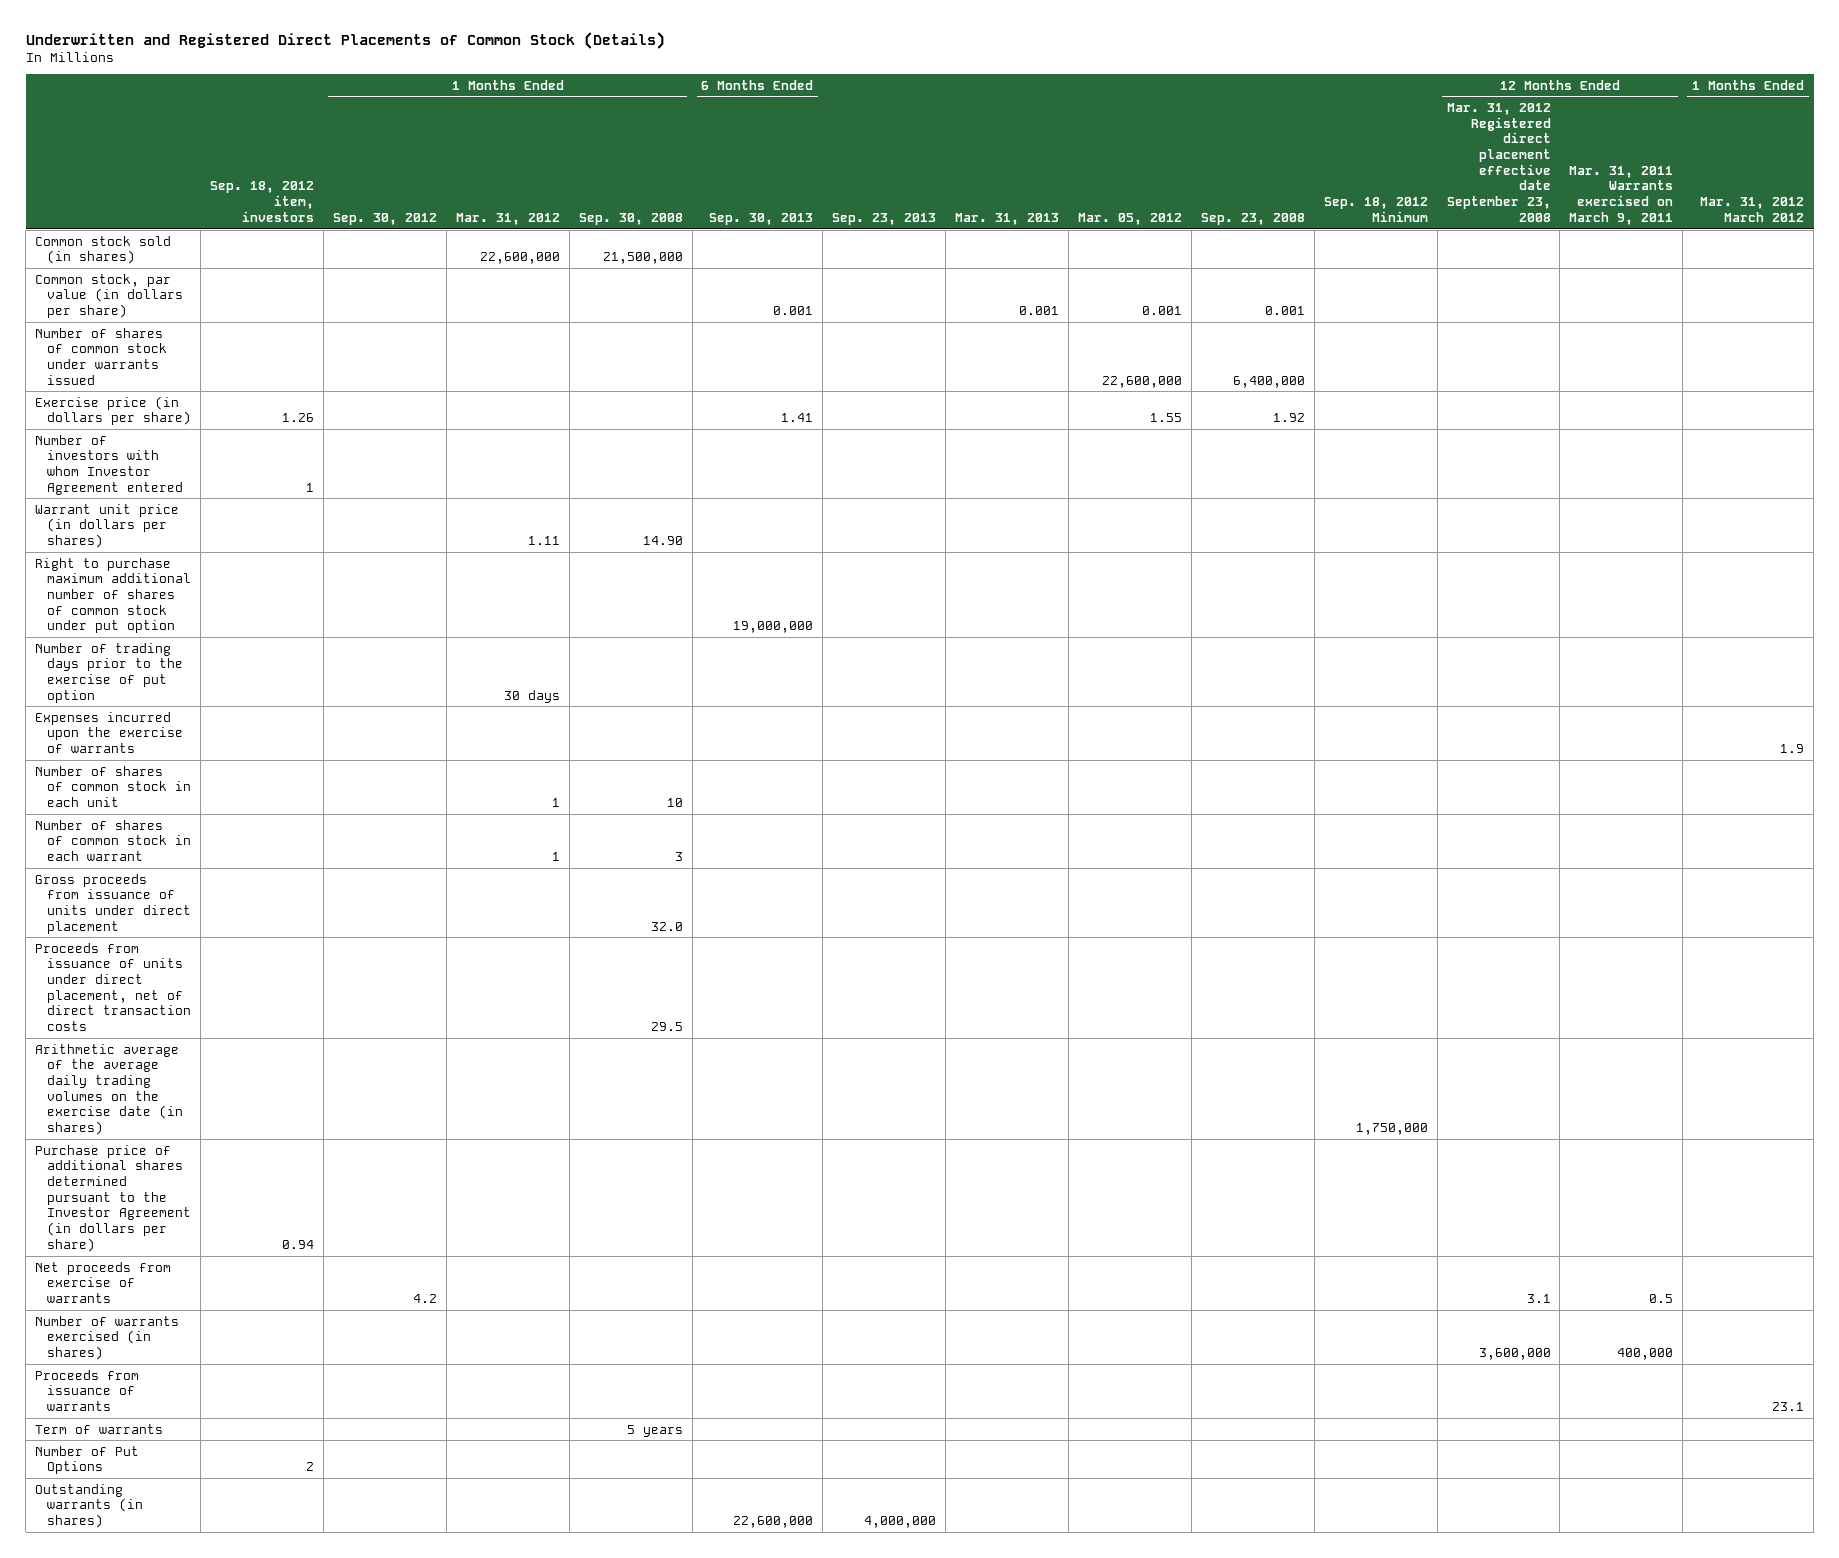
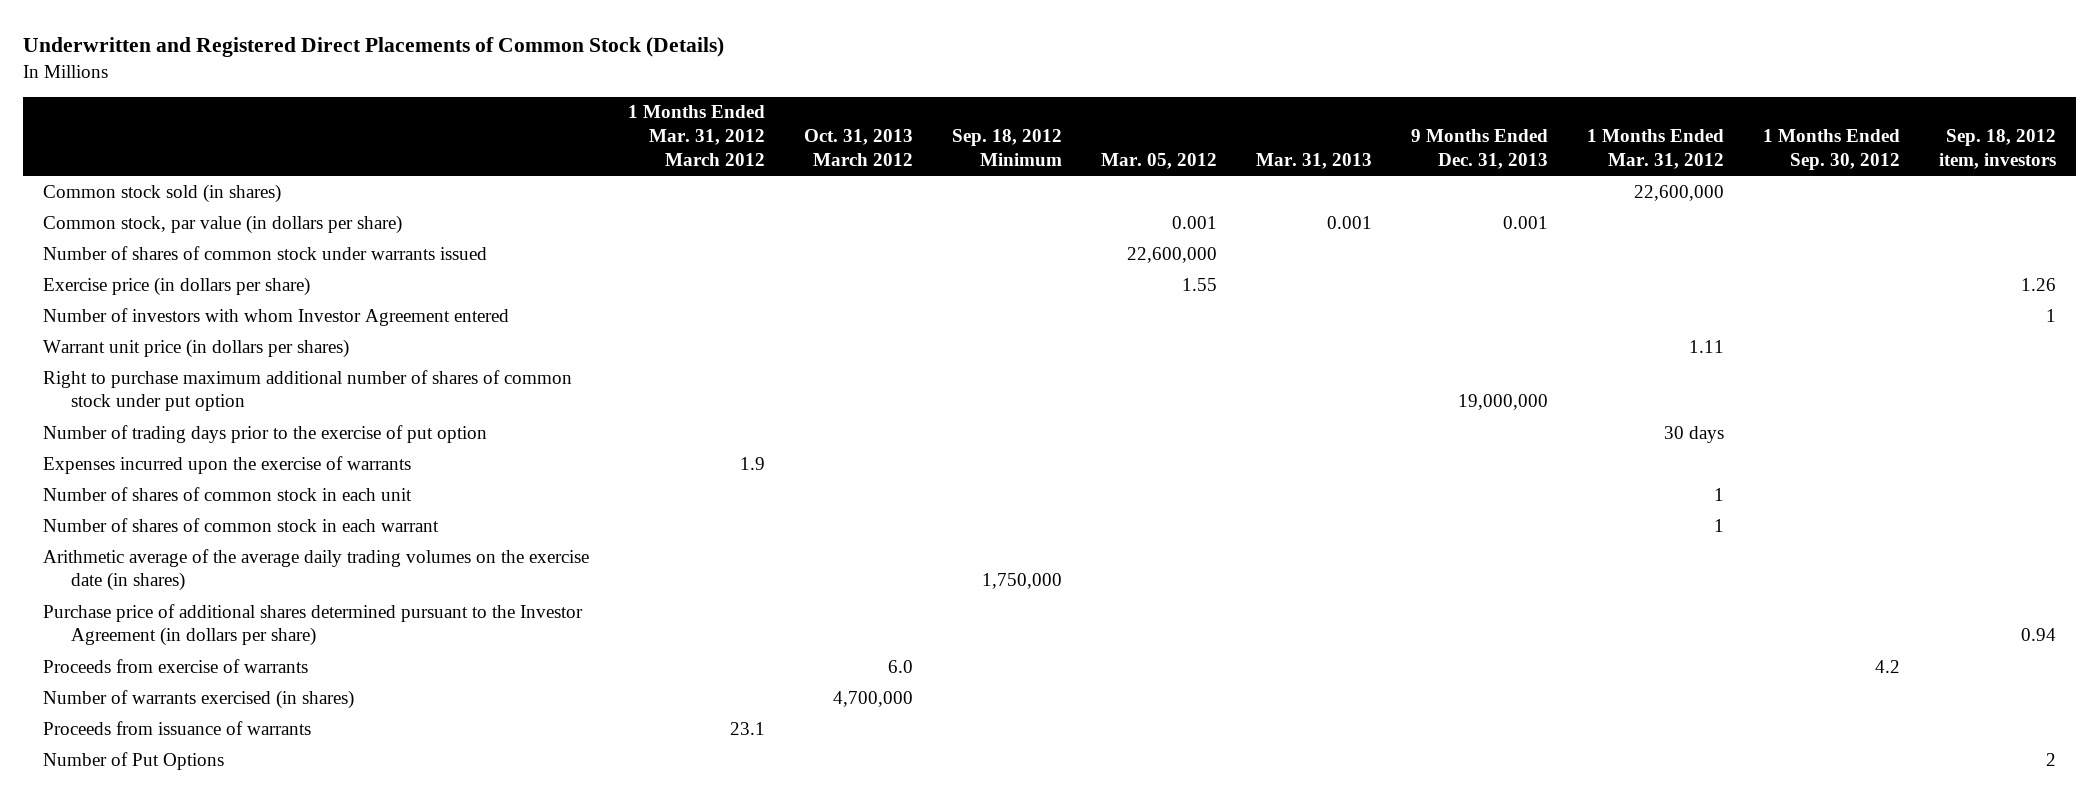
- | Sep. 18, 2012 item, investors | 1 Months Ended Sep. 30, 2012 | 1 Months Ended Mar. 31, 2012 | 1 Months Ended Sep. 30, 2008 | 6 Months Ended Sep. 30, 2013 | Sep. 23, 2013 | Mar. 31, 2013 | Mar. 05, 2012 | Sep. 23, 2008 | Sep. 18, 2012 Minimum | 12 Months Ended Mar. 31, 2012 Registered direct placement effective date September 23, 2008 | 12 Months Ended Mar. 31, 2011 Warrants exercised on March 9, 2011 | 1 Months Ended Mar. 31, 2012 March 2012
+ | 1 Months Ended Mar. 31, 2012 March 2012 | Oct. 31, 2013 March 2012 | Sep. 18, 2012 Minimum | Mar. 05, 2012 | Mar. 31, 2013 | 9 Months Ended Dec. 31, 2013 | 1 Months Ended Mar. 31, 2012 | 1 Months Ended Sep. 30, 2012 | Sep. 18, 2012 item, investors
- Gross proceeds from issuance of units under direct placement | | | | 32.0 | | | | | | | | |
- Proceeds from issuance of units under direct placement, net of direct transaction costs | | | | 29.5 | | | | | | | | |
- Net proceeds from exercise of warrants | | 4.2 | | | | | | | | | 3.1 | 0.5 |
+ Proceeds from exercise of warrants | | 6.0 | | | | | | 4.2 |
- Term of warrants | | | | 5 years | | | | | | | | |
- Outstanding warrants (in shares) | | | | | 22,600,000 | 4,000,000 | | | | | | |

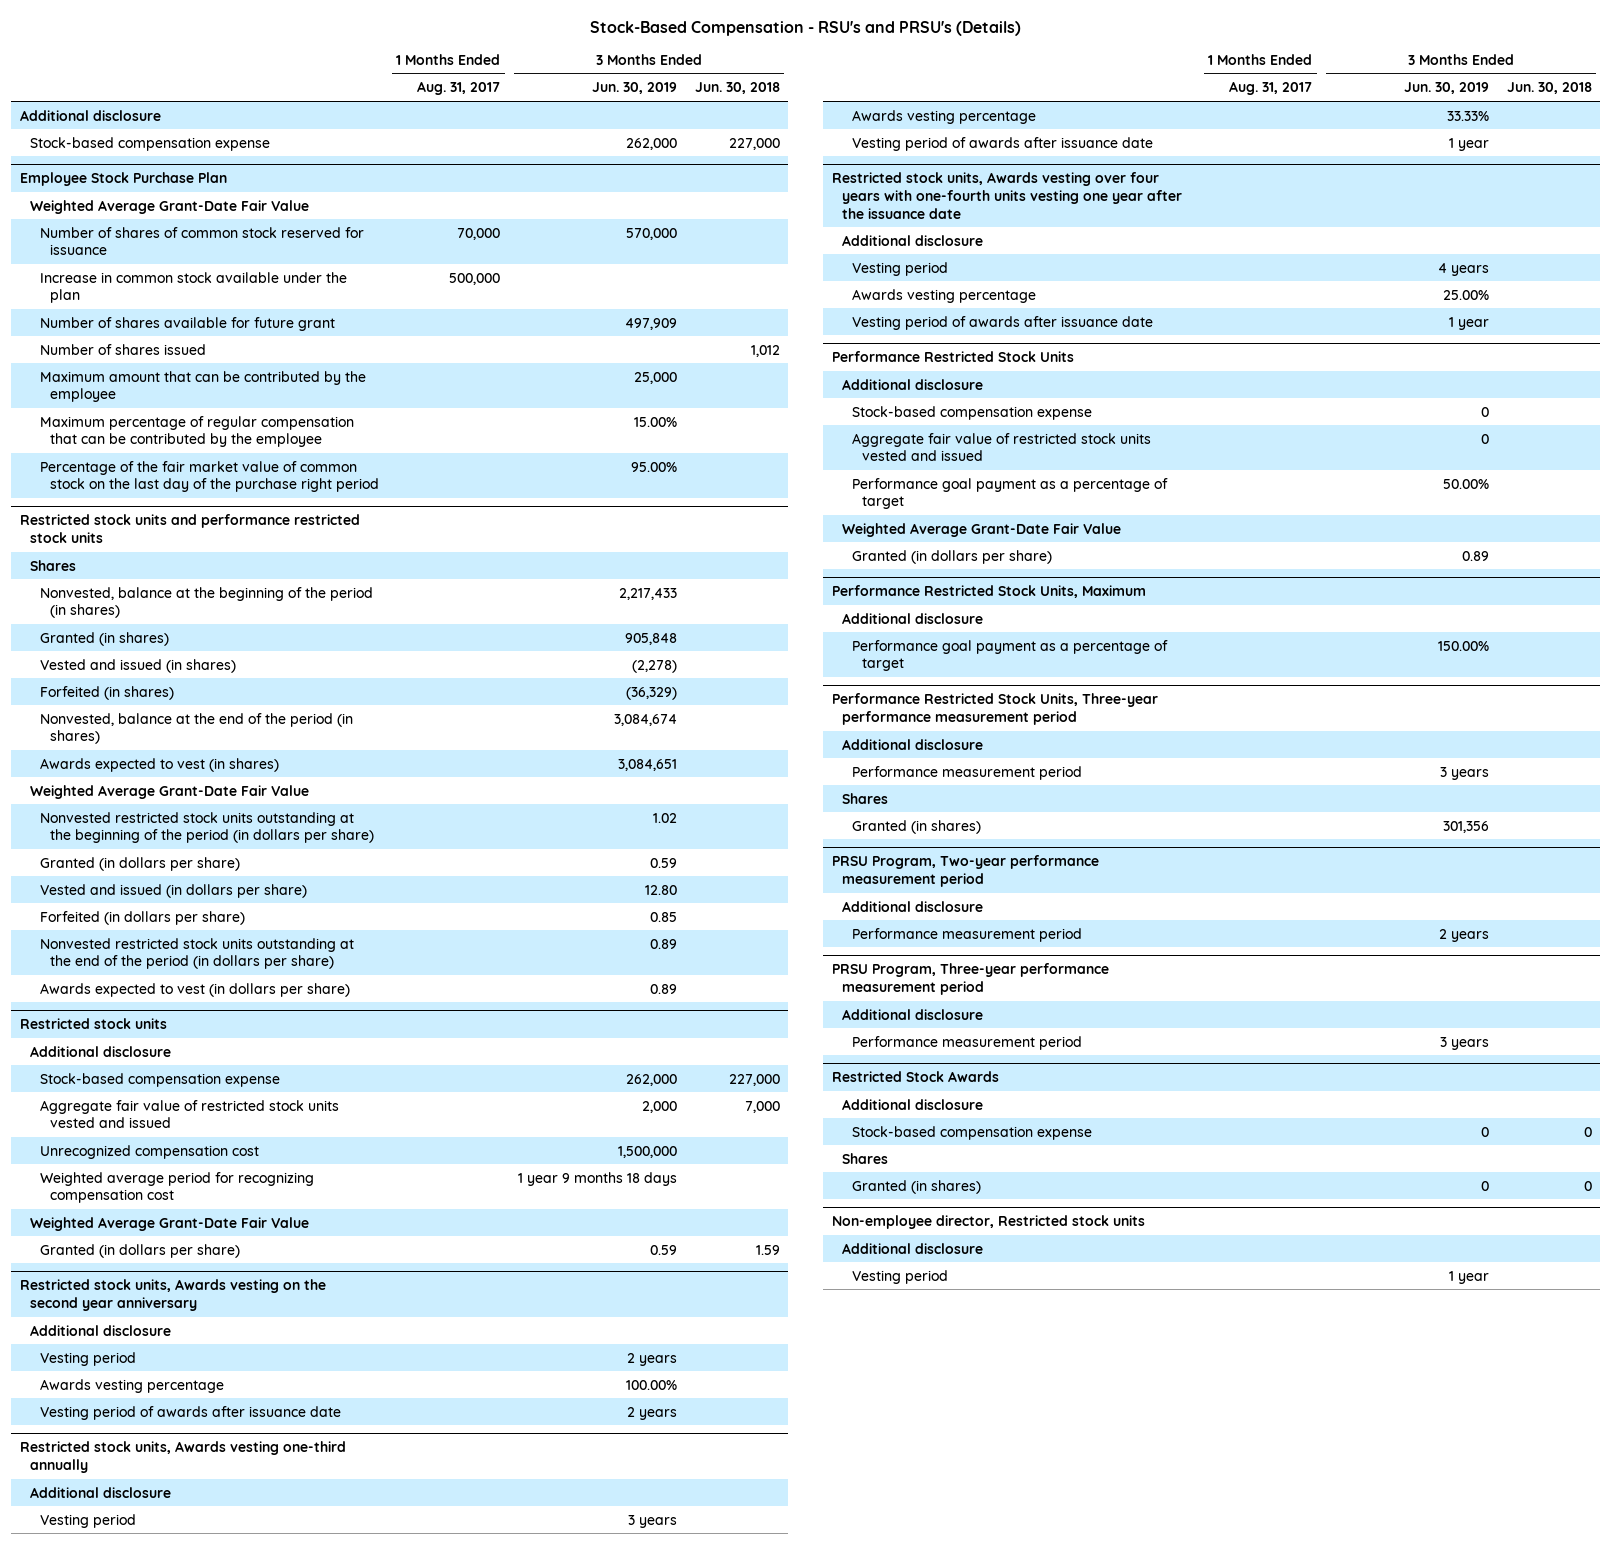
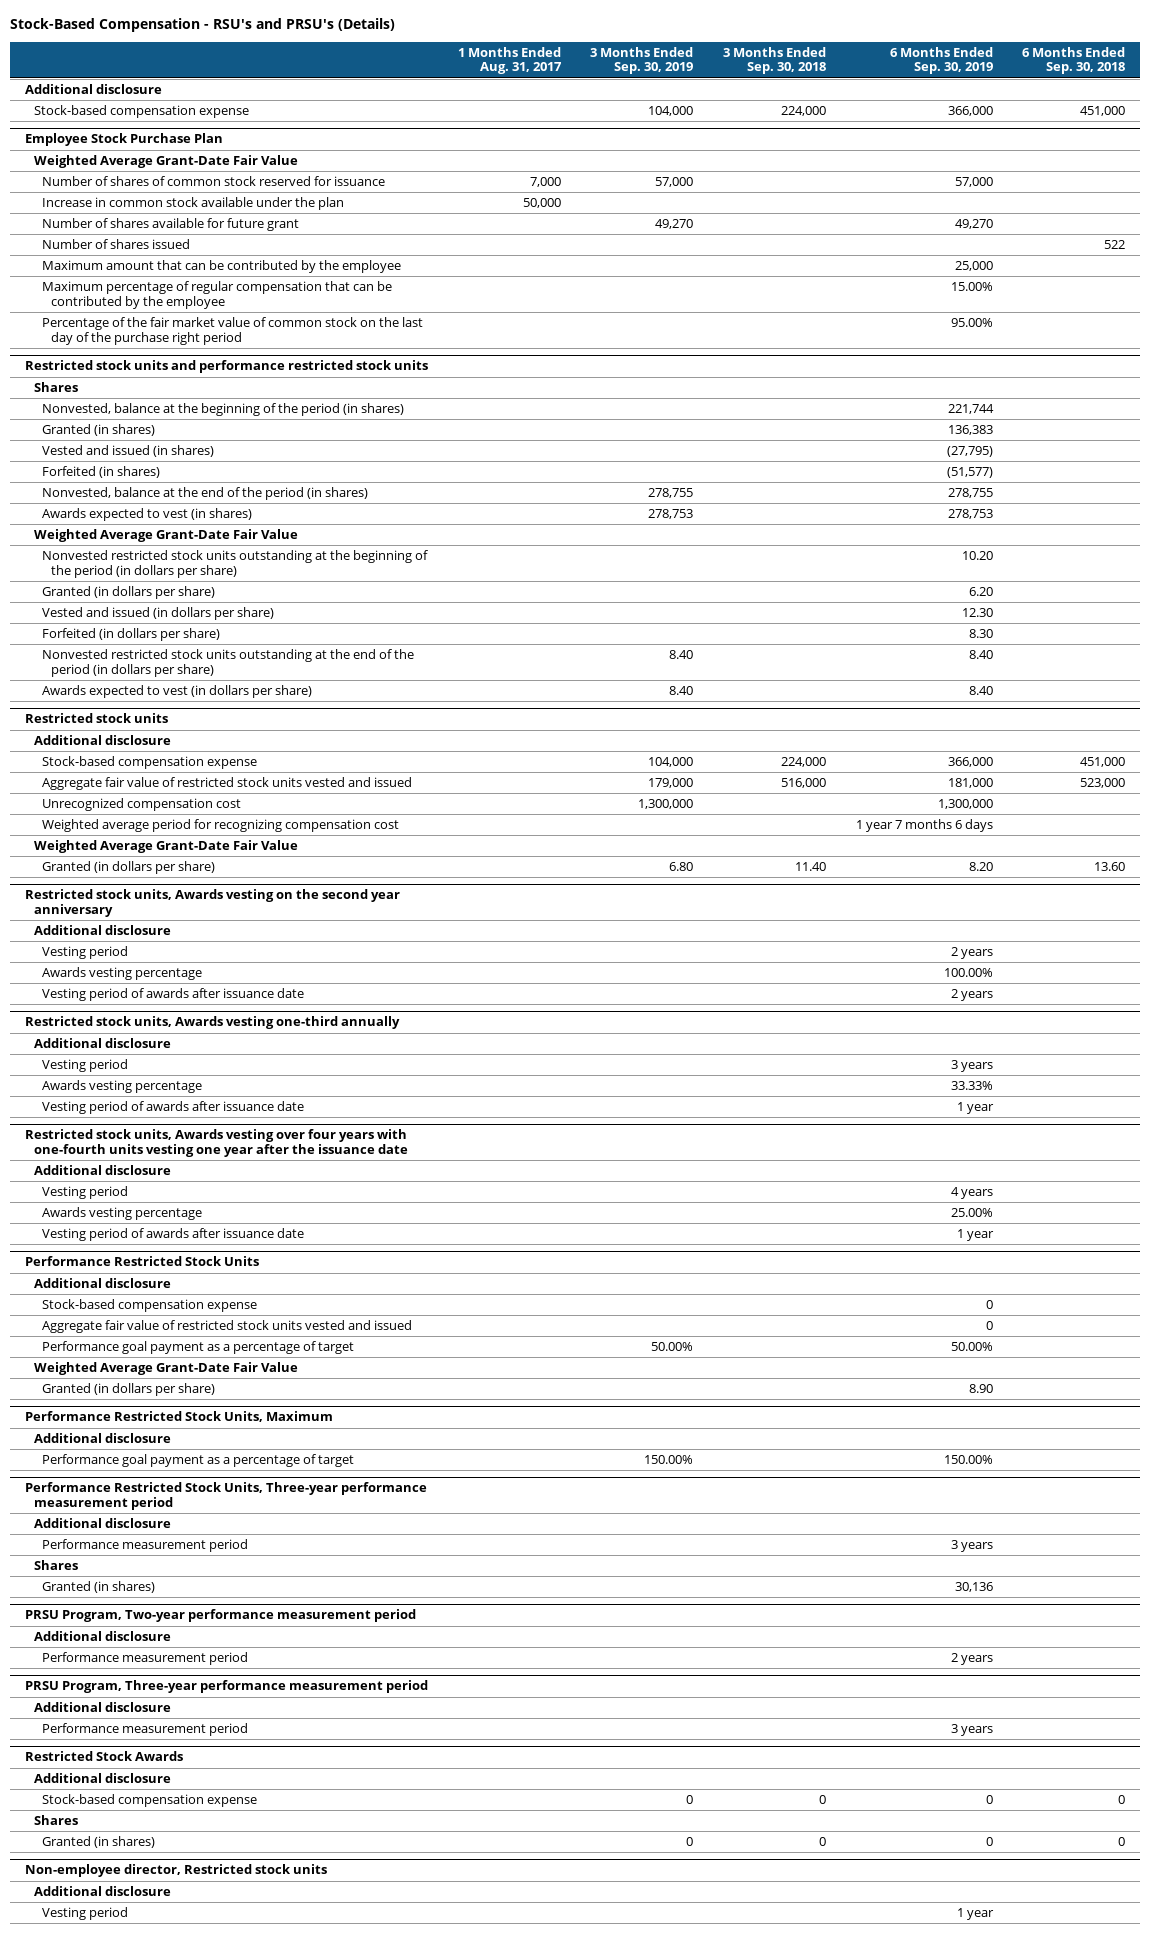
- | 1 Months Ended Aug. 31, 2017 | 3 Months Ended Jun. 30, 2019 | 3 Months Ended Jun. 30, 2018
+ | 1 Months Ended Aug. 31, 2017 | 3 Months Ended Sep. 30, 2019 | 3 Months Ended Sep. 30, 2018 | 6 Months Ended Sep. 30, 2019 | 6 Months Ended Sep. 30, 2018
@ Employee Stock Purchase Plan
- Number of shares of common stock reserved for issuance | 70,000 | 570,000 |
- Increase in common stock available under the plan | 500,000 | |
+ Number of shares of common stock reserved for issuance | 7,000 | 57,000 | | 57,000 |
+ Increase in common stock available under the plan | 50,000 | | | |

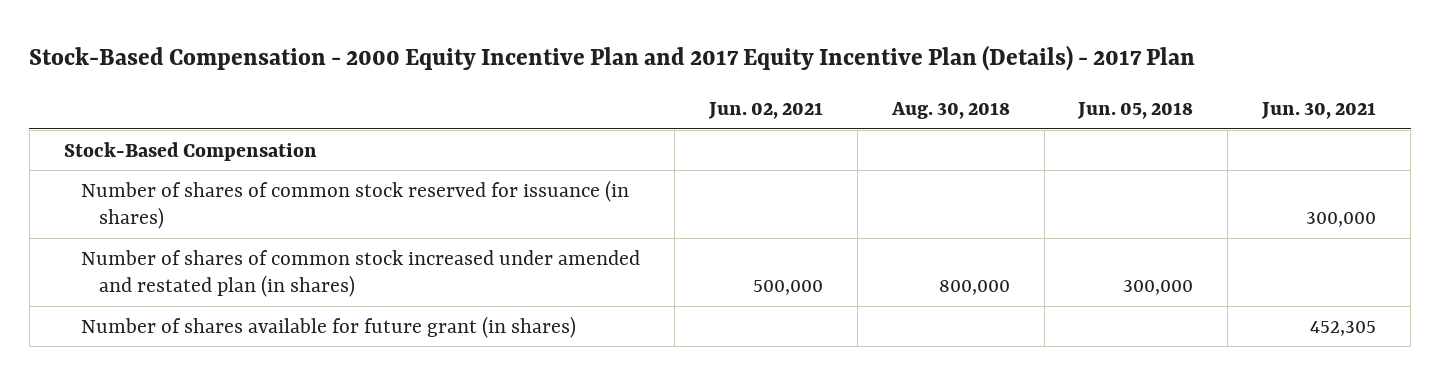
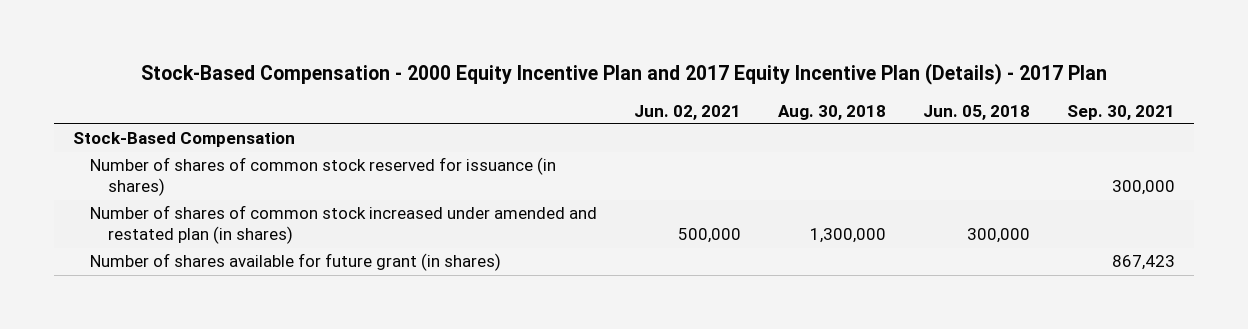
- | Jun. 02, 2021 | Aug. 30, 2018 | Jun. 05, 2018 | Jun. 30, 2021
+ | Jun. 02, 2021 | Aug. 30, 2018 | Jun. 05, 2018 | Sep. 30, 2021
- Number of shares of common stock increased under amended and restated plan (in shares) | 500,000 | 800,000 | 300,000 |
+ Number of shares of common stock increased under amended and restated plan (in shares) | 500,000 | 1,300,000 | 300,000 |

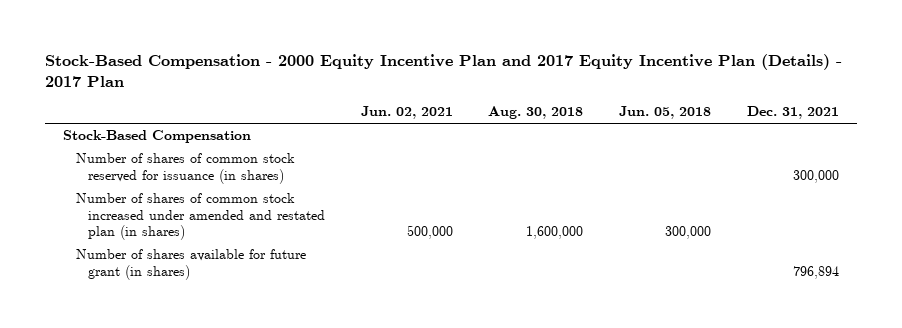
- | Jun. 02, 2021 | Aug. 30, 2018 | Jun. 05, 2018 | Sep. 30, 2021
+ | Jun. 02, 2021 | Aug. 30, 2018 | Jun. 05, 2018 | Dec. 31, 2021
- Number of shares of common stock increased under amended and restated plan (in shares) | 500,000 | 1,300,000 | 300,000 |
+ Number of shares of common stock increased under amended and restated plan (in shares) | 500,000 | 1,600,000 | 300,000 |

